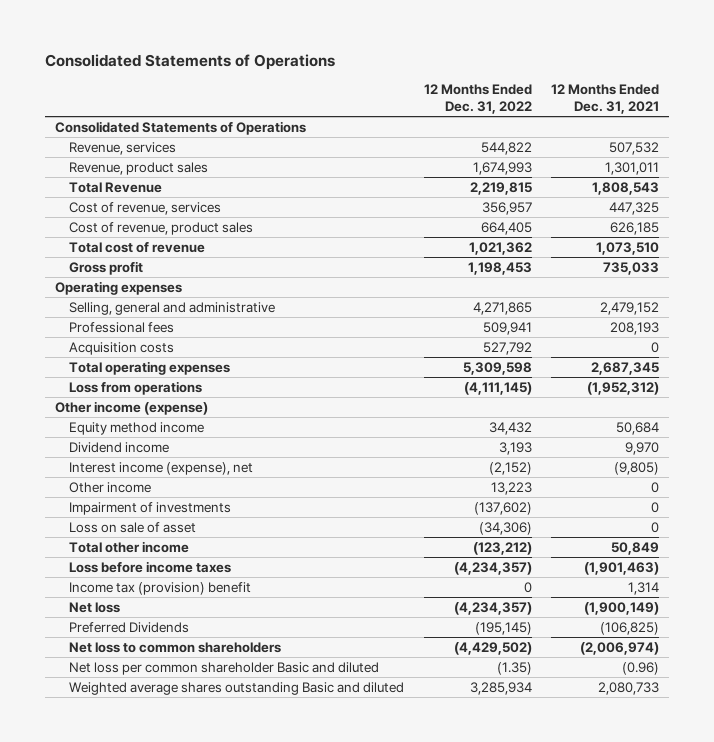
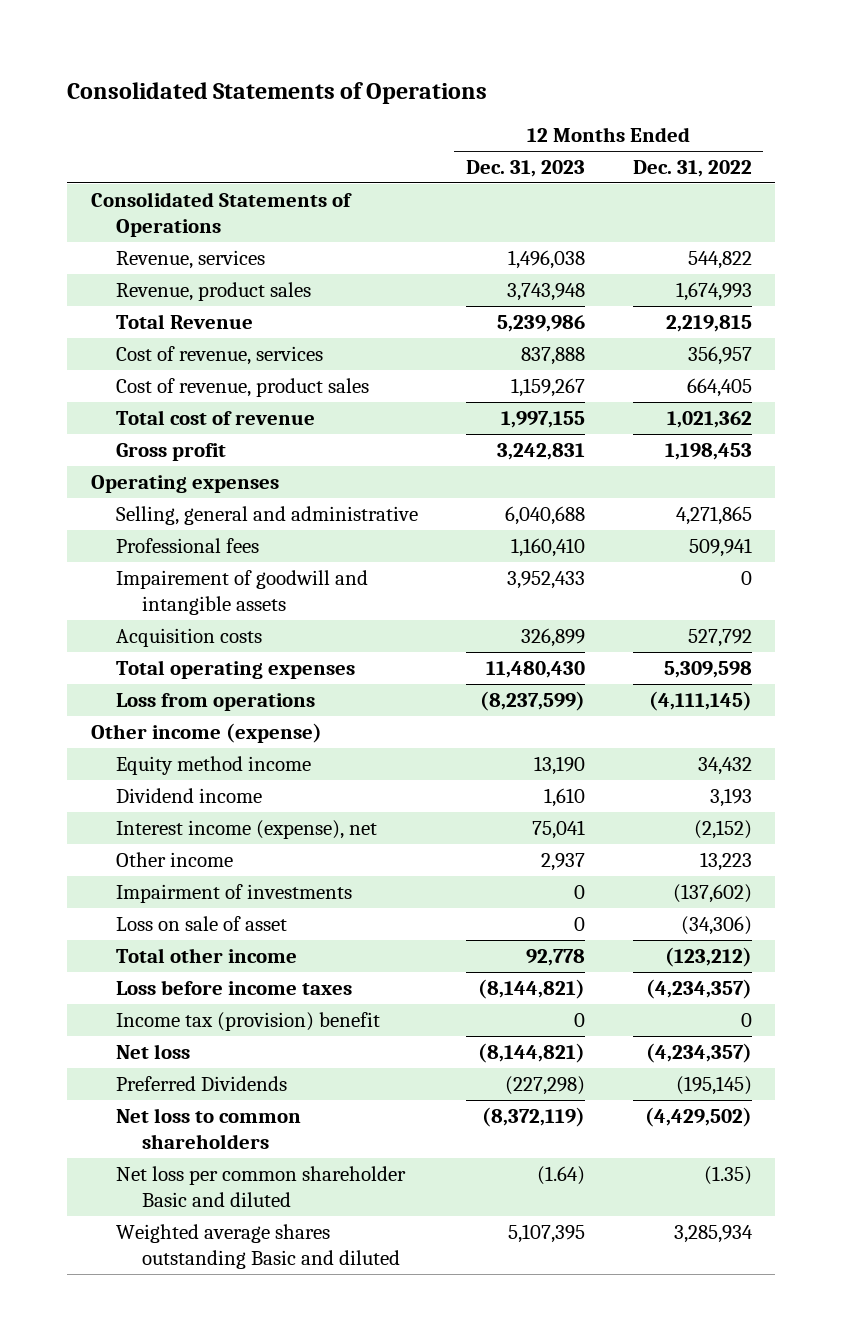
- | 12 Months Ended Dec. 31, 2022 | 12 Months Ended Dec. 31, 2021
+ | 12 Months Ended Dec. 31, 2023 | 12 Months Ended Dec. 31, 2022
+ Impairement of goodwill and intangible assets | 3,952,433 | 0

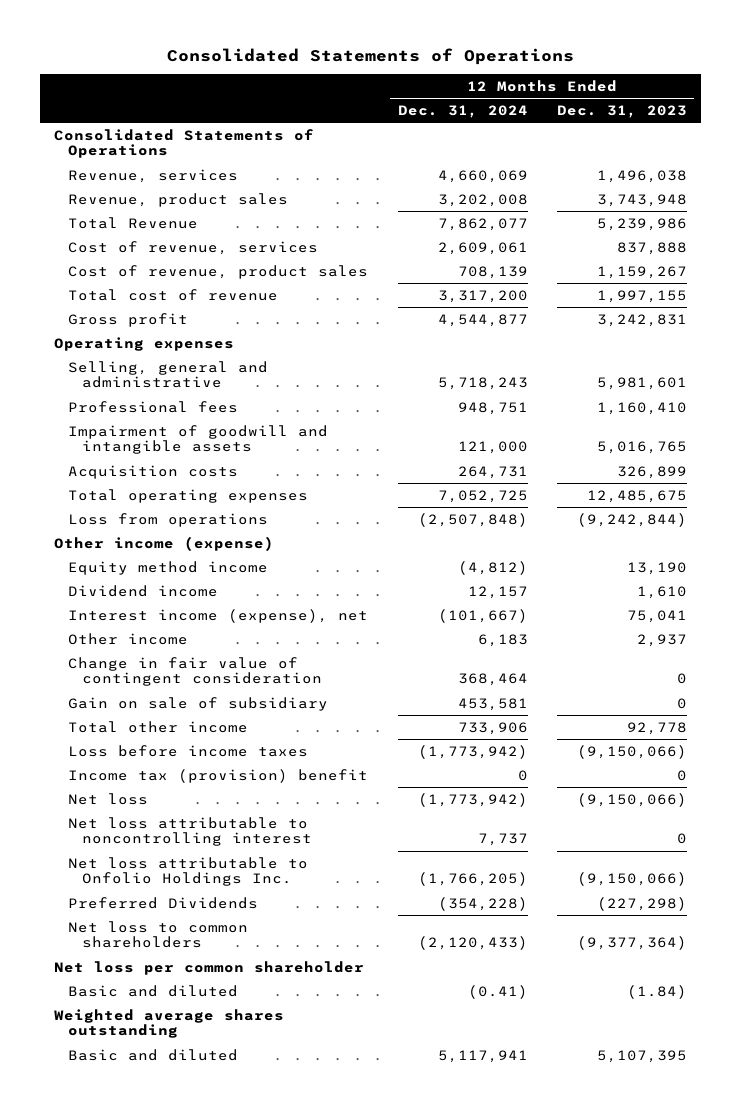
- | 12 Months Ended Dec. 31, 2023 | 12 Months Ended Dec. 31, 2022
+ | 12 Months Ended Dec. 31, 2024 | 12 Months Ended Dec. 31, 2023
- Selling, general and administrative | 6,040,688 | 4,271,865
+ Selling, general and administrative | 5,718,243 | 5,981,601
- Impairement of goodwill and intangible assets | 3,952,433 | 0
+ Impairment of goodwill and intangible assets | 121,000 | 5,016,765
- Total operating expenses | 11,480,430 | 5,309,598
- Loss from operations | (8,237,599) | (4,111,145)
+ Total operating expenses | 7,052,725 | 12,485,675
+ Loss from operations | (2,507,848) | (9,242,844)
- Impairment of investments | 0 | (137,602)
- Loss on sale of asset | 0 | (34,306)
+ Change in fair value of contingent consideration | 368,464 | 0
+ Gain on sale of subsidiary | 453,581 | 0
- Loss before income taxes | (8,144,821) | (4,234,357)
+ Loss before income taxes | (1,773,942) | (9,150,066)
- Net loss | (8,144,821) | (4,234,357)
+ Net loss | (1,773,942) | (9,150,066)
+ Net loss attributable to noncontrolling interest | 7,737 | 0
+ Net loss attributable to Onfolio Holdings Inc. | (1,766,205) | (9,150,066)
- Net loss to common shareholders | (8,372,119) | (4,429,502)
- Net loss per common shareholder Basic and diluted | (1.64) | (1.35)
- Weighted average shares outstanding Basic and diluted | 5,107,395 | 3,285,934
+ Net loss to common shareholders | (2,120,433) | (9,377,364)
+ Net loss per common shareholder
+ Basic and diluted | (0.41) | (1.84)
+ Weighted average shares outstanding
+ Basic and diluted | 5,117,941 | 5,107,395

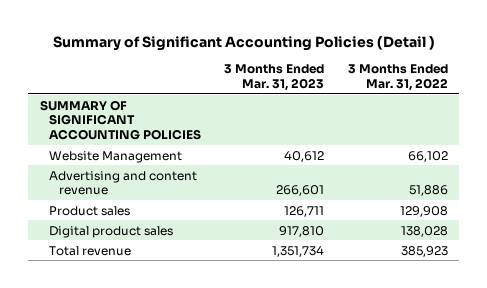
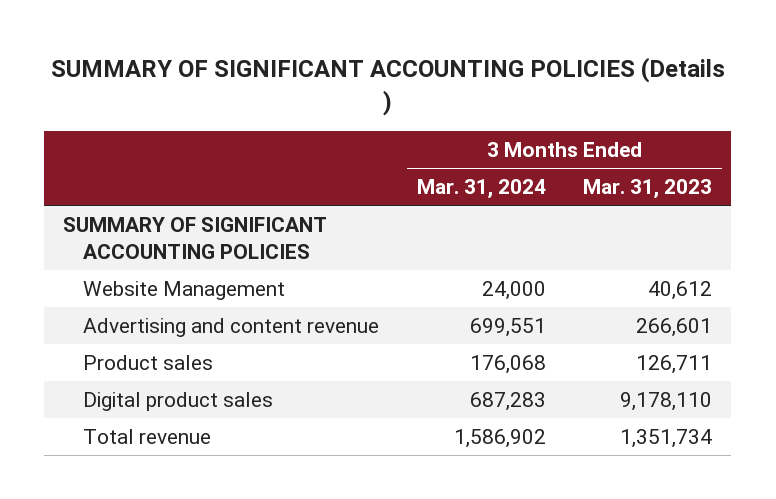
- Summary of Significant Accounting Policies (Detail )
+ SUMMARY OF SIGNIFICANT ACCOUNTING POLICIES (Details )
- | 3 Months Ended Mar. 31, 2023 | 3 Months Ended Mar. 31, 2022
+ | 3 Months Ended Mar. 31, 2024 | 3 Months Ended Mar. 31, 2023
- Digital product sales | 917,810 | 138,028
+ Digital product sales | 687,283 | 9,178,110

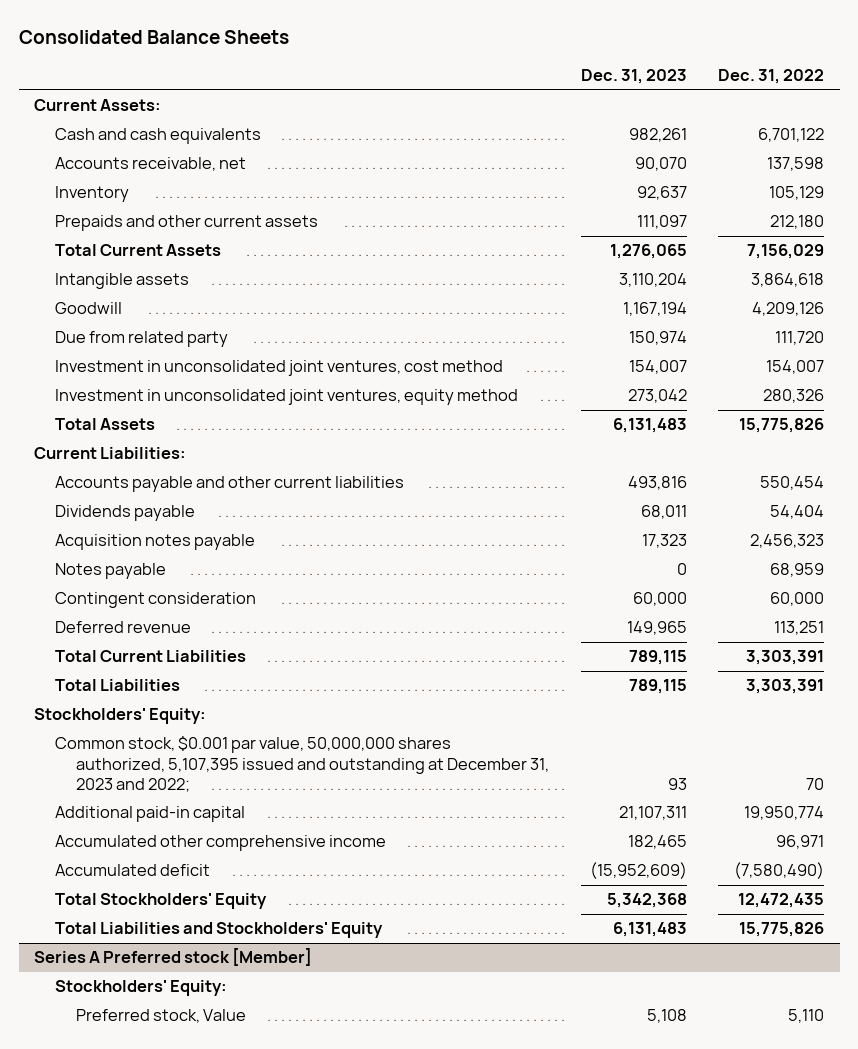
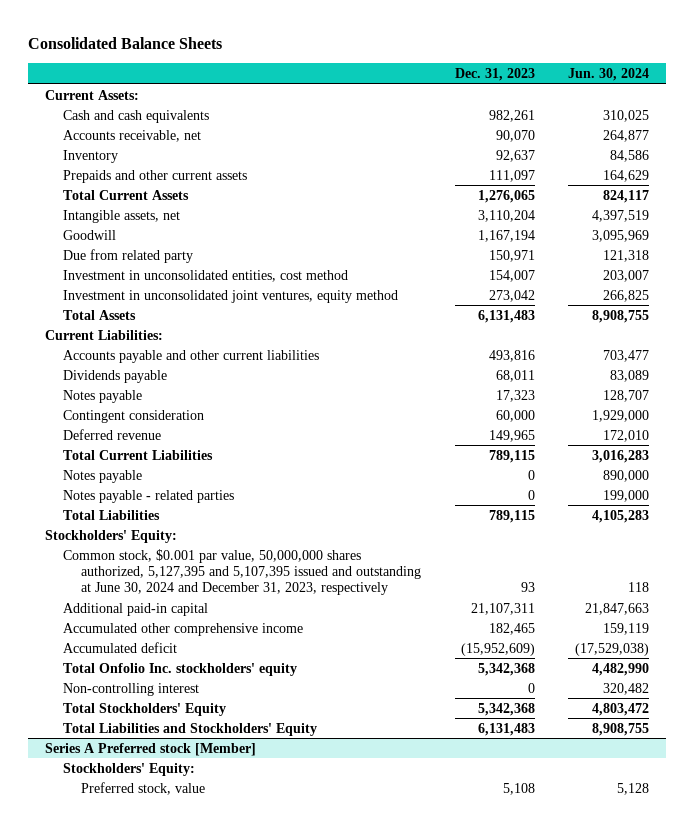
- | Dec. 31, 2023 | Dec. 31, 2022
+ | Dec. 31, 2023 | Jun. 30, 2024
- Intangible assets | 3,110,204 | 3,864,618
+ Intangible assets, net | 3,110,204 | 4,397,519
- Due from related party | 150,974 | 111,720
- Investment in unconsolidated joint ventures, cost method | 154,007 | 154,007
+ Due from related party | 150,971 | 121,318
+ Investment in unconsolidated entities, cost method | 154,007 | 203,007
- Acquisition notes payable | 17,323 | 2,456,323
+ Notes payable | 17,323 | 128,707
moved down: Notes payable | 0 | 890,000
+ Notes payable - related parties | 0 | 199,000
- Common stock, $0.001 par value, 50,000,000 shares authorized, 5,107,395 issued and outstanding at December 31, 2023 and 2022; | 93 | 70
+ Common stock, $0.001 par value, 50,000,000 shares authorized, 5,127,395 and 5,107,395 issued and outstanding at June 30, 2024 and December 31, 2023, respectively | 93 | 118
+ Total Onfolio Inc. stockholders' equity | 5,342,368 | 4,482,990
+ Non-controlling interest | 0 | 320,482
@ Series A Preferred stock [Member]
- Preferred stock, Value | 5,108 | 5,110
+ Preferred stock, value | 5,108 | 5,128

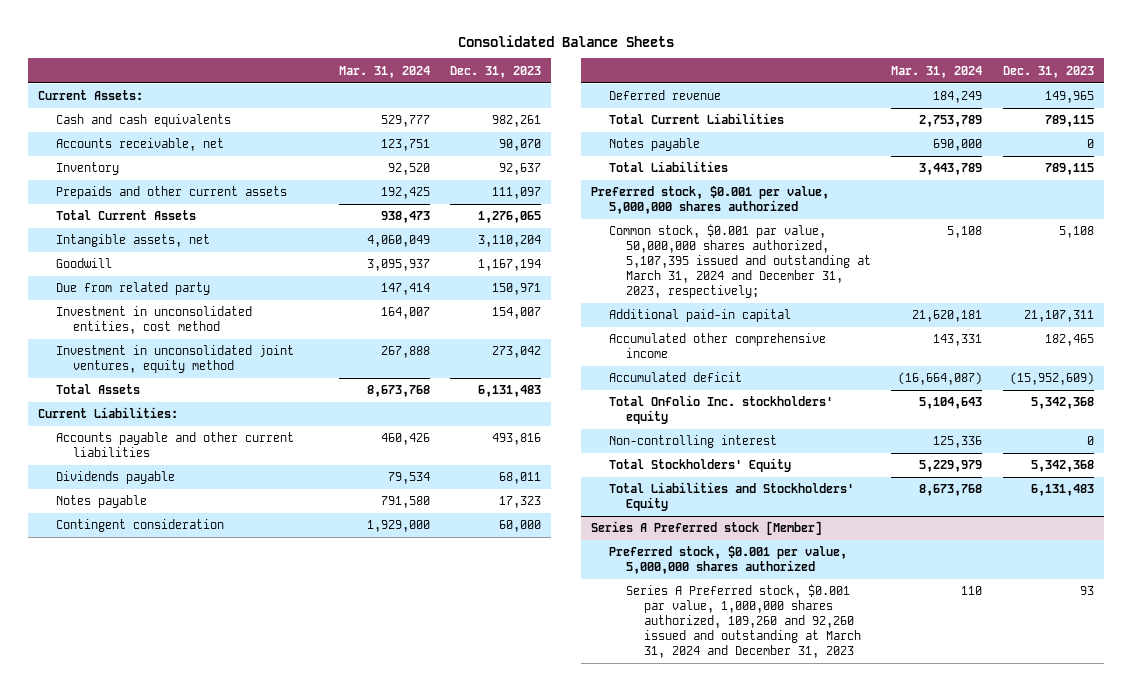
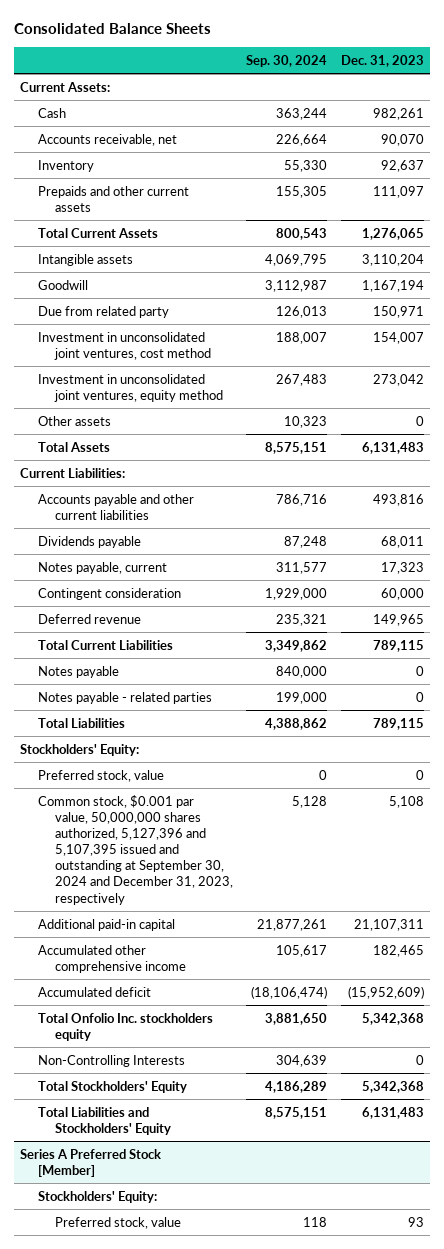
- | Mar. 31, 2024 | Dec. 31, 2023
+ | Sep. 30, 2024 | Dec. 31, 2023
- Cash and cash equivalents | 529,777 | 982,261
+ Cash | 363,244 | 982,261
- Intangible assets, net | 4,060,049 | 3,110,204
+ Intangible assets | 4,069,795 | 3,110,204
- Investment in unconsolidated entities, cost method | 164,007 | 154,007
+ Investment in unconsolidated joint ventures, cost method | 188,007 | 154,007
+ Other assets | 10,323 | 0
- Notes payable | 791,580 | 17,323
+ Notes payable, current | 311,577 | 17,323
+ Notes payable - related parties | 199,000 | 0
- Preferred stock, $0.001 per value, 5,000,000 shares authorized
- Common stock, $0.001 par value, 50,000,000 shares authorized, 5,107,395 issued and outstanding at March 31, 2024 and December 31, 2023, respectively; | 5,108 | 5,108
+ Stockholders' Equity:
+ Preferred stock, value | 0 | 0
+ Common stock, $0.001 par value, 50,000,000 shares authorized, 5,127,396 and 5,107,395 issued and outstanding at September 30, 2024 and December 31, 2023, respectively | 5,128 | 5,108
- Total Onfolio Inc. stockholders' equity | 5,104,643 | 5,342,368
- Non-controlling interest | 125,336 | 0
+ Total Onfolio Inc. stockholders equity | 3,881,650 | 5,342,368
+ Non-Controlling Interests | 304,639 | 0
- Series A Preferred stock [Member]
- Preferred stock, $0.001 per value, 5,000,000 shares authorized
- Series A Preferred stock, $0.001 par value, 1,000,000 shares authorized, 109,260 and 92,260 issued and outstanding at March 31, 2024 and December 31, 2023 | 110 | 93
+ Series A Preferred Stock [Member]
+ Stockholders' Equity:
+ Preferred stock, value | 118 | 93

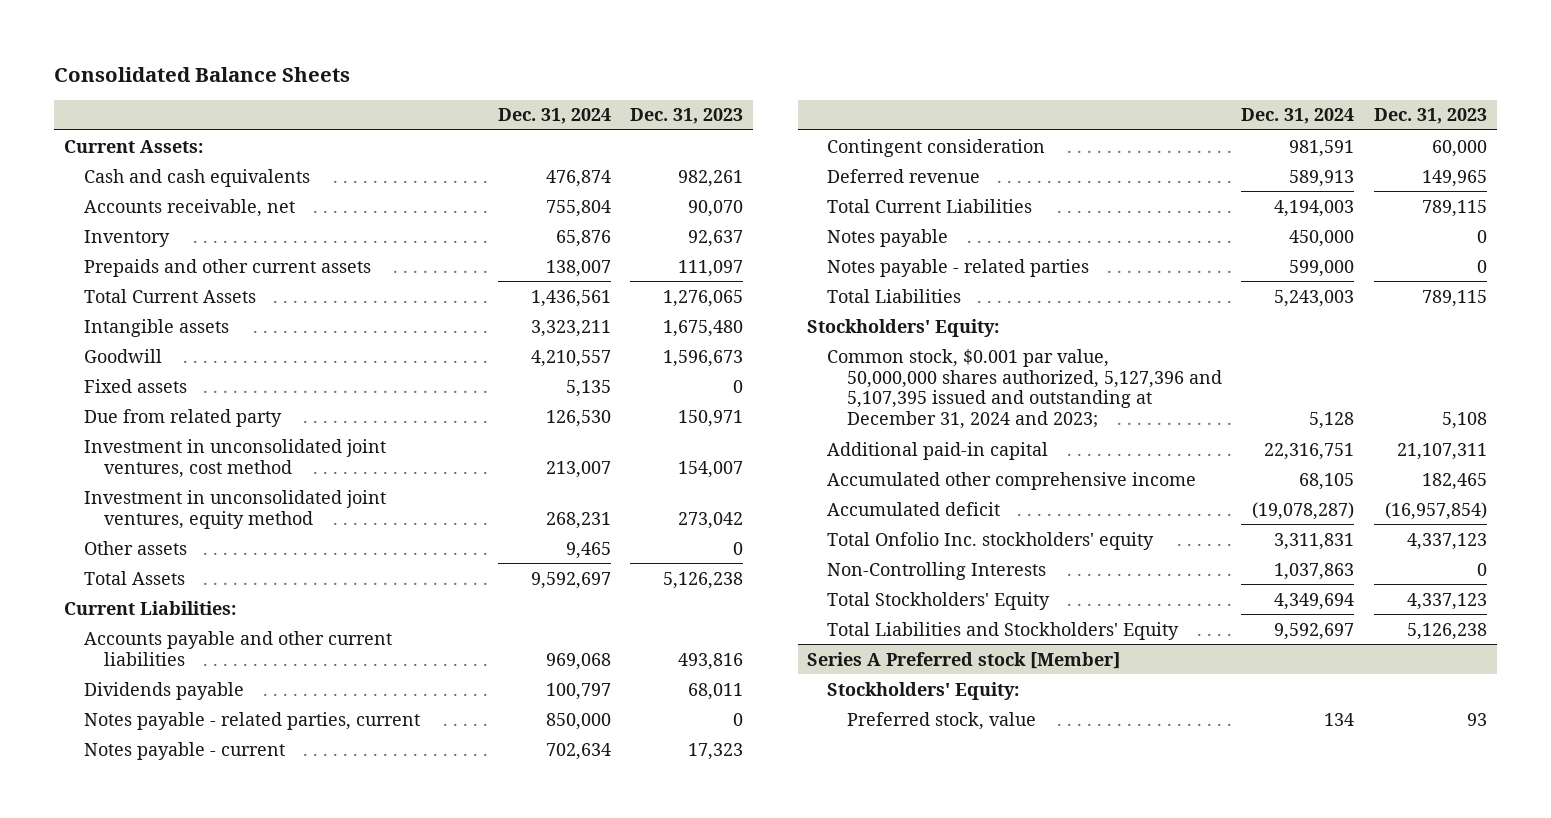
- | Sep. 30, 2024 | Dec. 31, 2023
+ | Dec. 31, 2024 | Dec. 31, 2023
- Cash | 363,244 | 982,261
+ Cash and cash equivalents | 476,874 | 982,261
- Intangible assets | 4,069,795 | 3,110,204
- Goodwill | 3,112,987 | 1,167,194
+ Intangible assets | 3,323,211 | 1,675,480
+ Goodwill | 4,210,557 | 1,596,673
+ Fixed assets | 5,135 | 0
- Total Assets | 8,575,151 | 6,131,483
+ Total Assets | 9,592,697 | 5,126,238
- Notes payable, current | 311,577 | 17,323
+ Notes payable - related parties, current | 850,000 | 0
+ Notes payable - current | 702,634 | 17,323
- Preferred stock, value | 0 | 0
- Common stock, $0.001 par value, 50,000,000 shares authorized, 5,127,396 and 5,107,395 issued and outstanding at September 30, 2024 and December 31, 2023, respectively | 5,128 | 5,108
+ Common stock, $0.001 par value, 50,000,000 shares authorized, 5,127,396 and 5,107,395 issued and outstanding at December 31, 2024 and 2023; | 5,128 | 5,108
- Accumulated deficit | (18,106,474) | (15,952,609)
- Total Onfolio Inc. stockholders equity | 3,881,650 | 5,342,368
+ Accumulated deficit | (19,078,287) | (16,957,854)
+ Total Onfolio Inc. stockholders' equity | 3,311,831 | 4,337,123
- Total Stockholders' Equity | 4,186,289 | 5,342,368
- Total Liabilities and Stockholders' Equity | 8,575,151 | 6,131,483
- Series A Preferred Stock [Member]
+ Total Stockholders' Equity | 4,349,694 | 4,337,123
+ Total Liabilities and Stockholders' Equity | 9,592,697 | 5,126,238
+ Series A Preferred stock [Member]

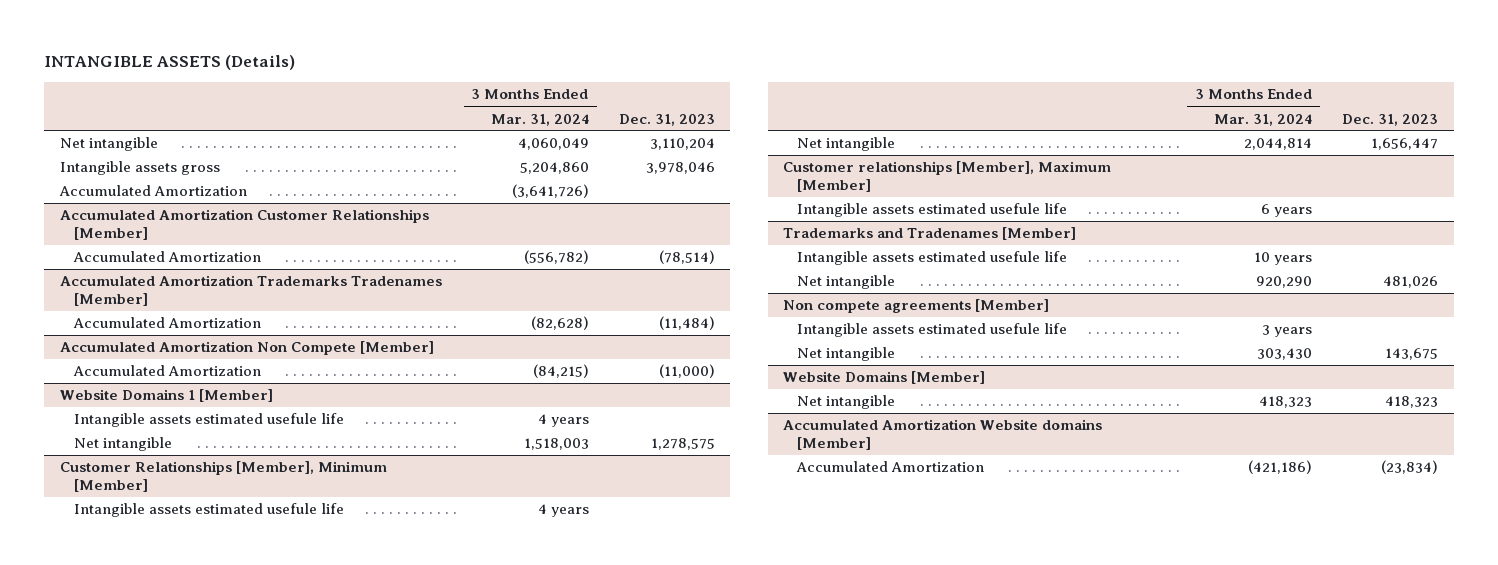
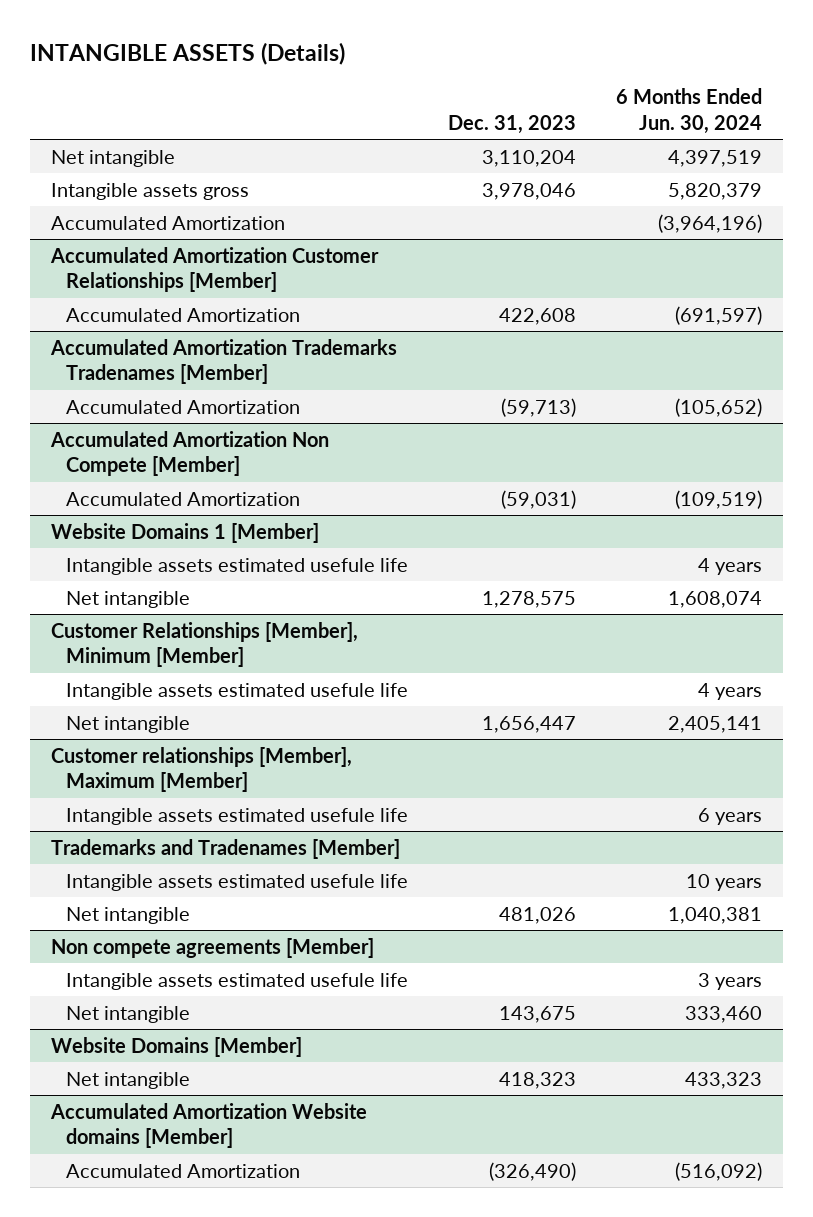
- | 3 Months Ended Mar. 31, 2024 | Dec. 31, 2023
+ | Dec. 31, 2023 | 6 Months Ended Jun. 30, 2024
@ Accumulated Amortization Customer Relationships [Member]
- Accumulated Amortization | (556,782) | (78,514)
+ Accumulated Amortization | 422,608 | (691,597)
@ Accumulated Amortization Trademarks Tradenames [Member]
- Accumulated Amortization | (82,628) | (11,484)
+ Accumulated Amortization | (59,713) | (105,652)
@ Accumulated Amortization Non Compete [Member]
- Accumulated Amortization | (84,215) | (11,000)
+ Accumulated Amortization | (59,031) | (109,519)
@ Accumulated Amortization Website domains [Member]
- Accumulated Amortization | (421,186) | (23,834)
+ Accumulated Amortization | (326,490) | (516,092)

